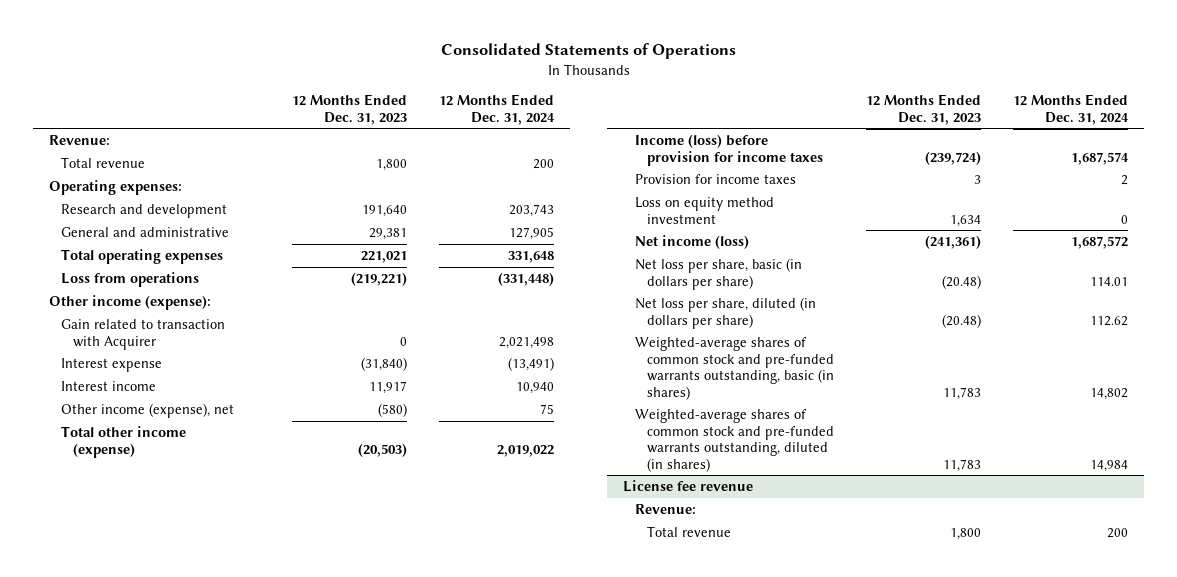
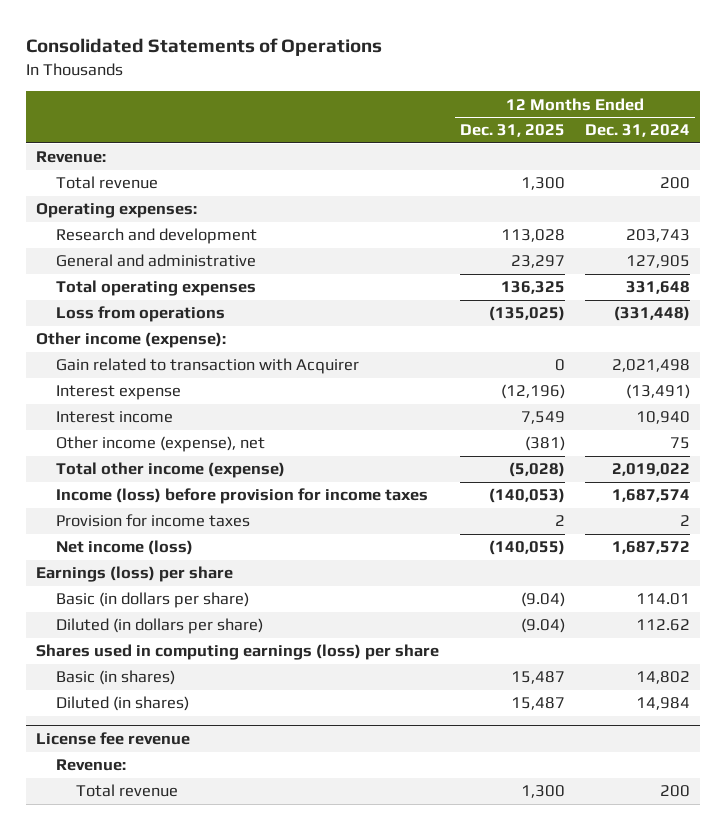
- | 12 Months Ended Dec. 31, 2023 | 12 Months Ended Dec. 31, 2024
+ | 12 Months Ended Dec. 31, 2025 | 12 Months Ended Dec. 31, 2024
- Loss on equity method investment | 1,634 | 0
- Net loss per share, basic (in dollars per share) | (20.48) | 114.01
- Net loss per share, diluted (in dollars per share) | (20.48) | 112.62
- Weighted-average shares of common stock and pre-funded warrants outstanding, basic (in shares) | 11,783 | 14,802
- Weighted-average shares of common stock and pre-funded warrants outstanding, diluted (in shares) | 11,783 | 14,984
+ Earnings (loss) per share
+ Basic (in dollars per share) | (9.04) | 114.01
+ Diluted (in dollars per share) | (9.04) | 112.62
+ Shares used in computing earnings (loss) per share
+ Basic (in shares) | 15,487 | 14,802
+ Diluted (in shares) | 15,487 | 14,984

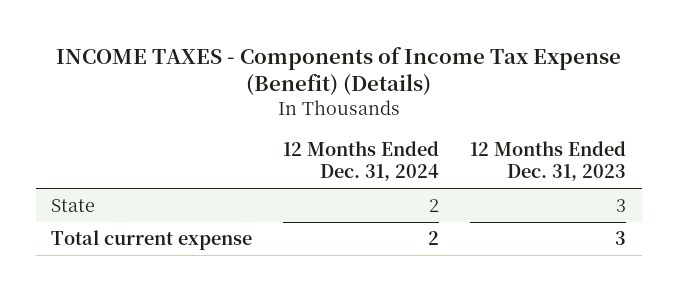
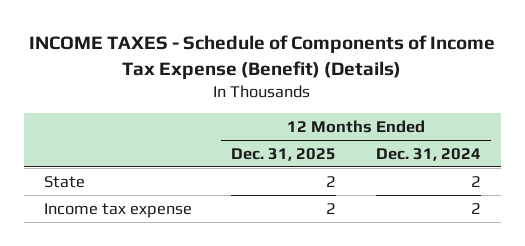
- INCOME TAXES - Components of Income Tax Expense (Benefit) (Details)
+ INCOME TAXES - Schedule of Components of Income Tax Expense (Benefit) (Details)
- | 12 Months Ended Dec. 31, 2024 | 12 Months Ended Dec. 31, 2023
+ | 12 Months Ended Dec. 31, 2025 | 12 Months Ended Dec. 31, 2024
- Total current expense | 2 | 3
+ Income tax expense | 2 | 2

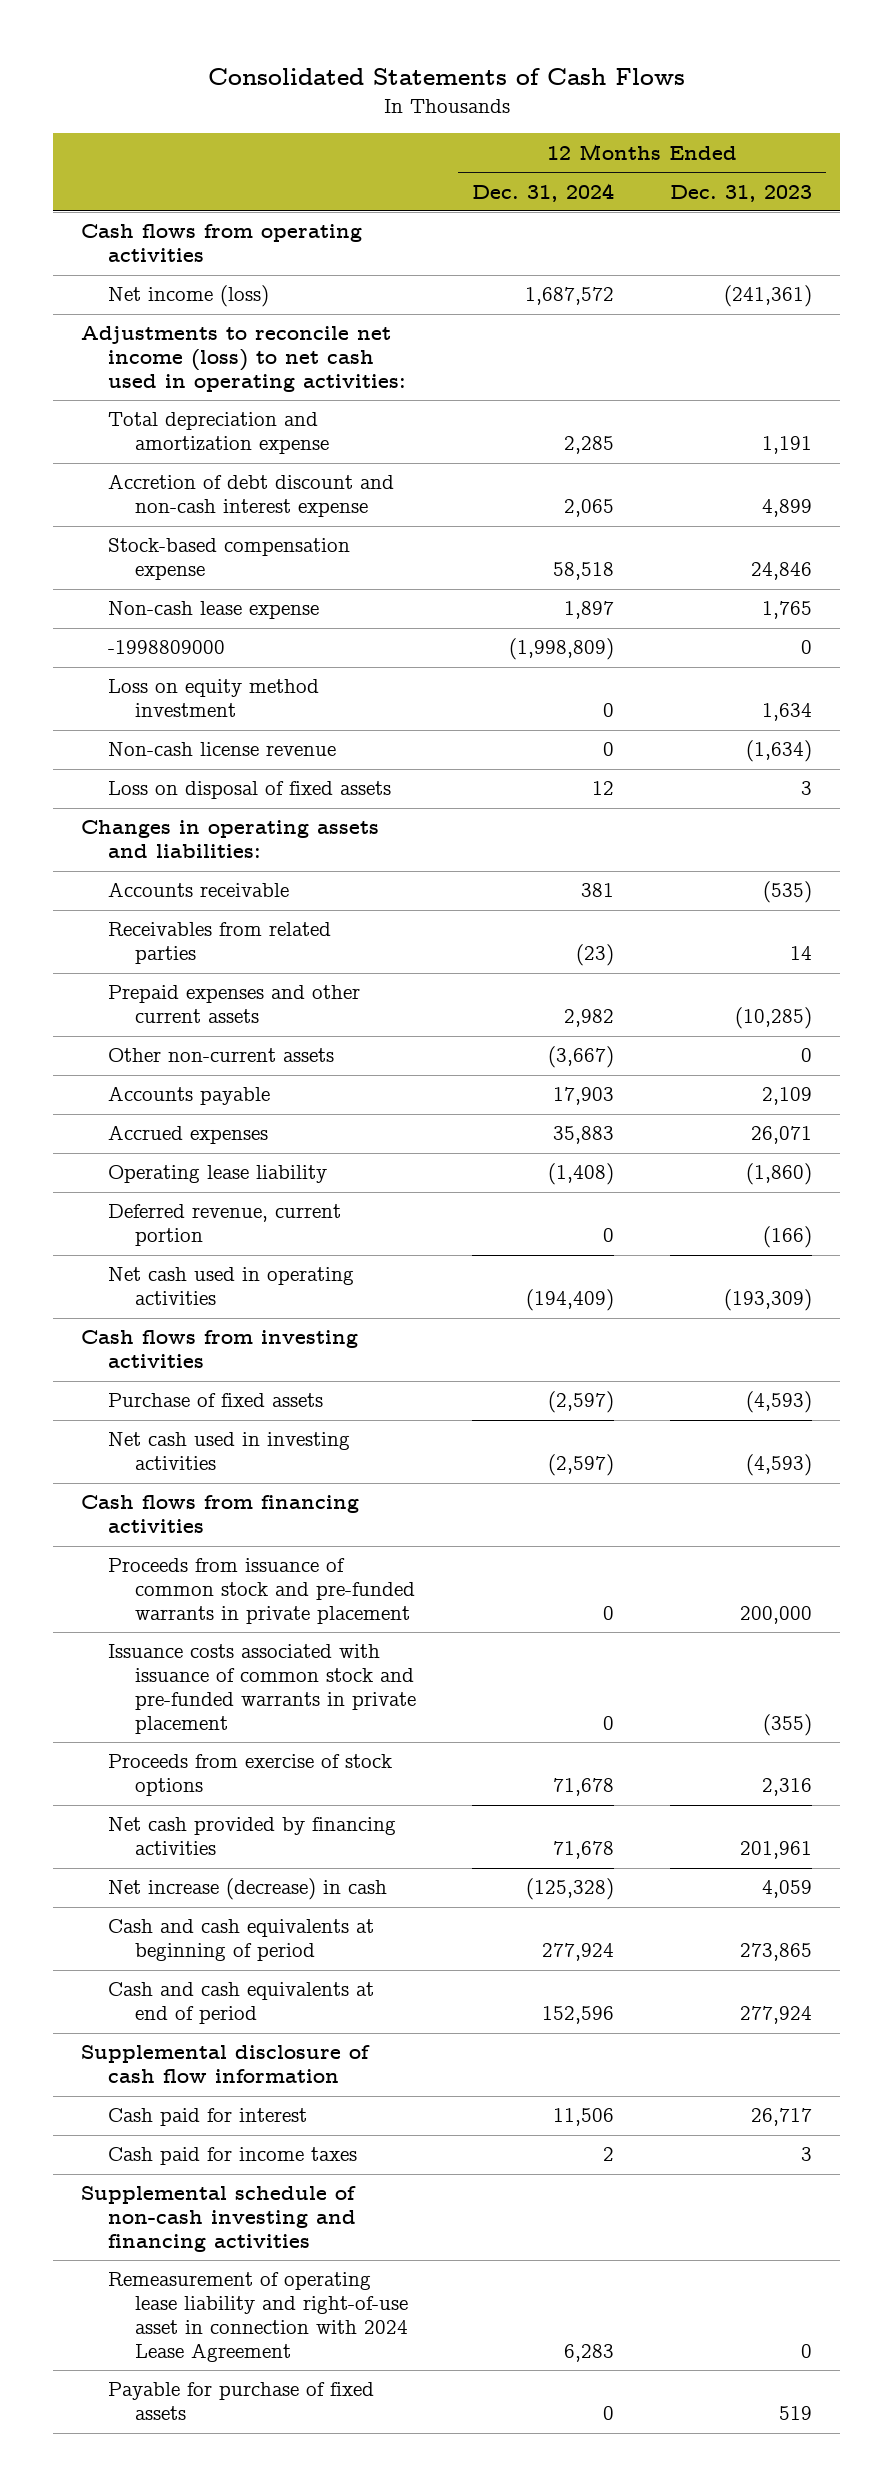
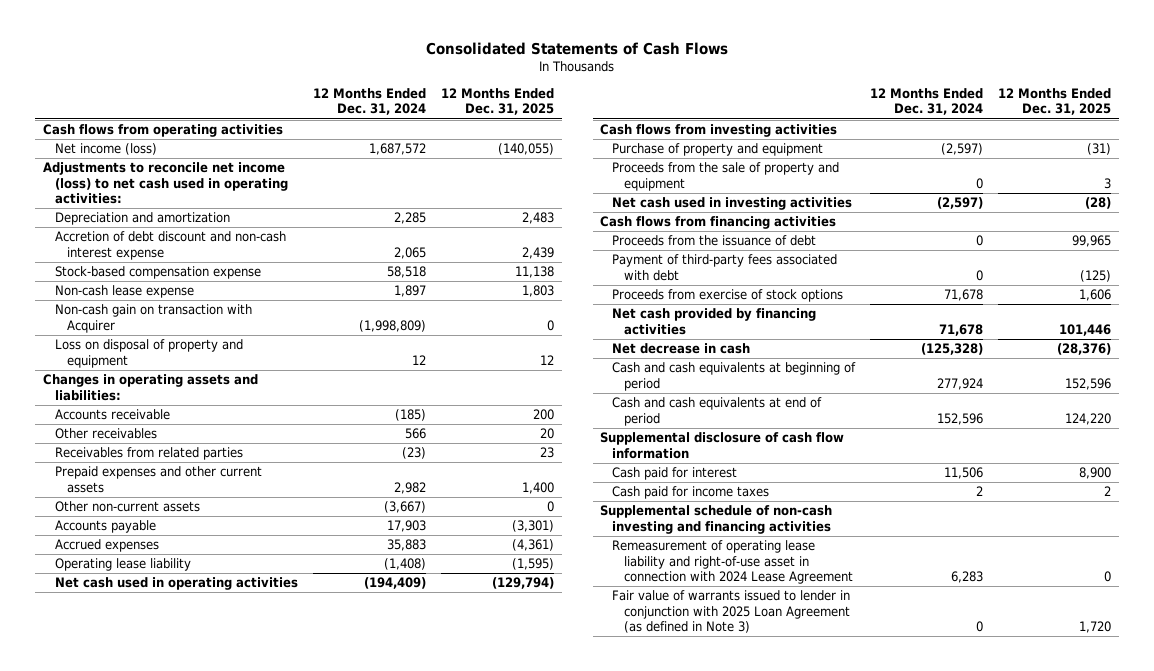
- | 12 Months Ended Dec. 31, 2024 | 12 Months Ended Dec. 31, 2023
+ | 12 Months Ended Dec. 31, 2024 | 12 Months Ended Dec. 31, 2025
- Total depreciation and amortization expense | 2,285 | 1,191
+ Depreciation and amortization | 2,285 | 2,483
- -1998809000 | (1,998,809) | 0
- Loss on equity method investment | 0 | 1,634
- Non-cash license revenue | 0 | (1,634)
- Loss on disposal of fixed assets | 12 | 3
+ Non-cash gain on transaction with Acquirer | (1,998,809) | 0
+ Loss on disposal of property and equipment | 12 | 12
- Accounts receivable | 381 | (535)
+ Accounts receivable | (185) | 200
+ Other receivables | 566 | 20
- Deferred revenue, current portion | 0 | (166)
- Purchase of fixed assets | (2,597) | (4,593)
+ Purchase of property and equipment | (2,597) | (31)
+ Proceeds from the sale of property and equipment | 0 | 3
- Proceeds from issuance of common stock and pre-funded warrants in private placement | 0 | 200,000
- Issuance costs associated with issuance of common stock and pre-funded warrants in private placement | 0 | (355)
+ Proceeds from the issuance of debt | 0 | 99,965
+ Payment of third-party fees associated with debt | 0 | (125)
- Net increase (decrease) in cash | (125,328) | 4,059
+ Net decrease in cash | (125,328) | (28,376)
- Payable for purchase of fixed assets | 0 | 519
+ Fair value of warrants issued to lender in conjunction with 2025 Loan Agreement (as defined in Note 3) | 0 | 1,720

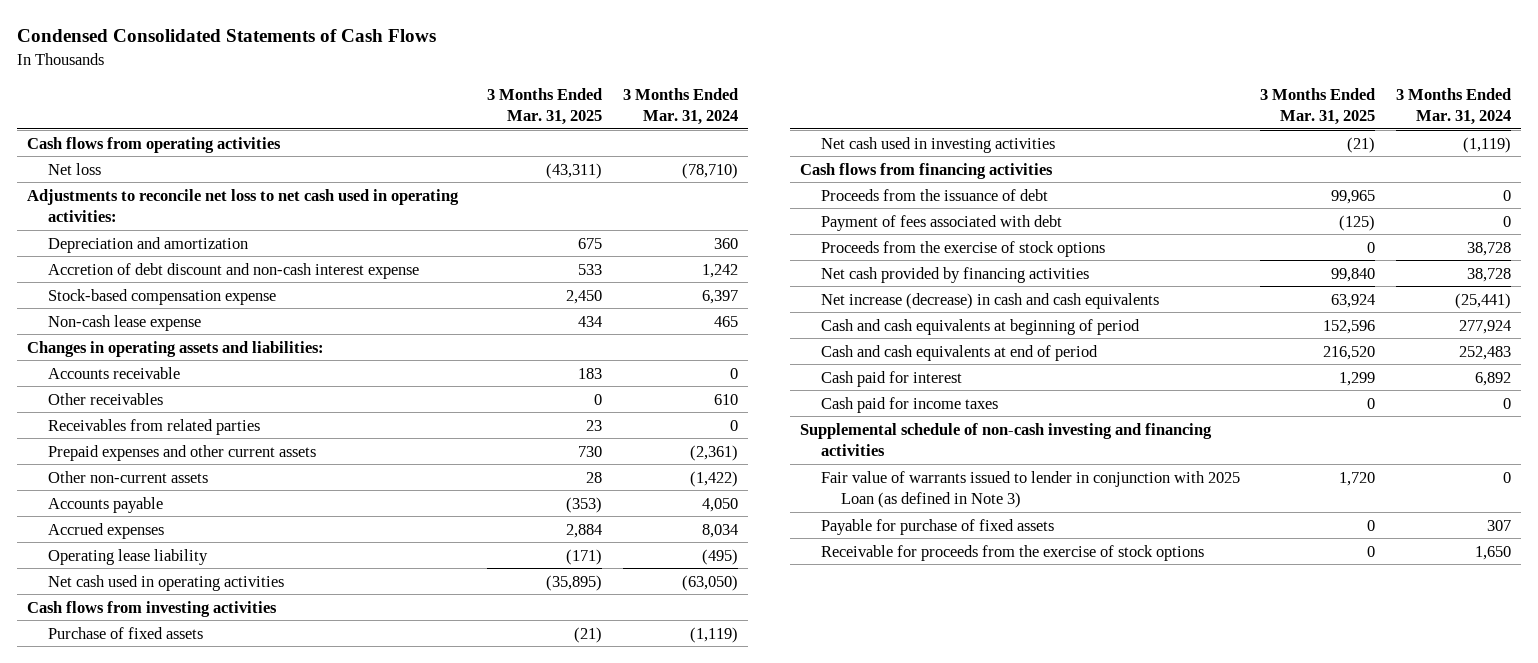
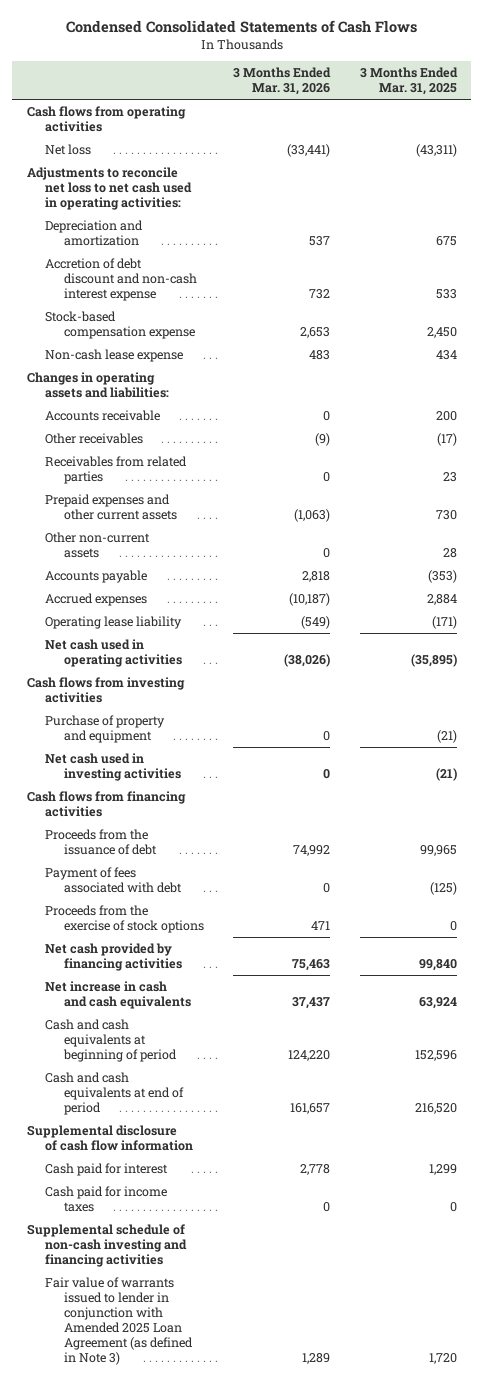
- | 3 Months Ended Mar. 31, 2025 | 3 Months Ended Mar. 31, 2024
+ | 3 Months Ended Mar. 31, 2026 | 3 Months Ended Mar. 31, 2025
- Accounts receivable | 183 | 0
- Other receivables | 0 | 610
+ Accounts receivable | 0 | 200
+ Other receivables | (9) | (17)
- Purchase of fixed assets | (21) | (1,119)
+ Purchase of property and equipment | 0 | (21)
- Net increase (decrease) in cash and cash equivalents | 63,924 | (25,441)
+ Net increase in cash and cash equivalents | 37,437 | 63,924
+ Supplemental disclosure of cash flow information
- Fair value of warrants issued to lender in conjunction with 2025 Loan (as defined in Note 3) | 1,720 | 0
- Payable for purchase of fixed assets | 0 | 307
- Receivable for proceeds from the exercise of stock options | 0 | 1,650
+ Fair value of warrants issued to lender in conjunction with Amended 2025 Loan Agreement (as defined in Note 3) | 1,289 | 1,720

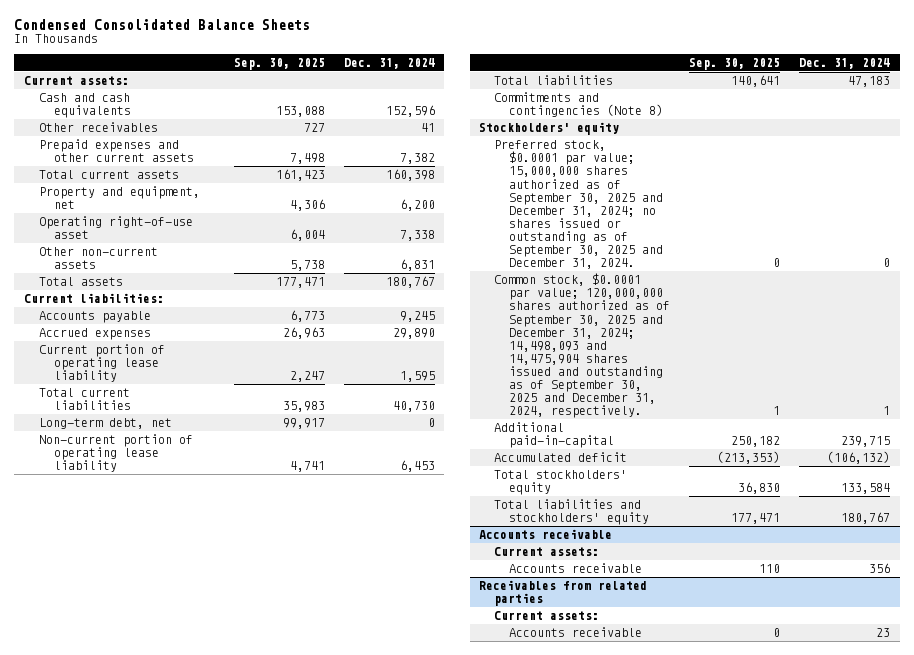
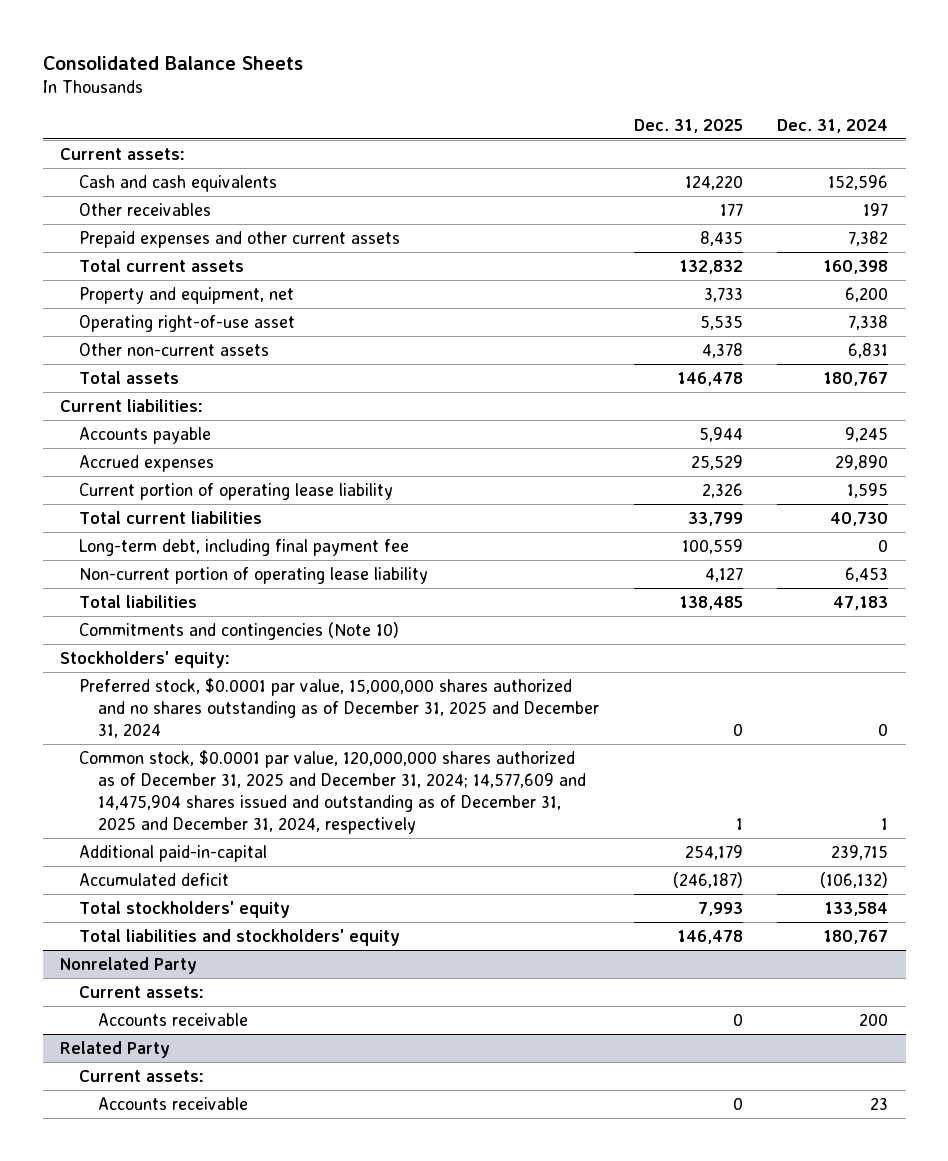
- Condensed Consolidated Balance Sheets
+ Consolidated Balance Sheets
- | Sep. 30, 2025 | Dec. 31, 2024
+ | Dec. 31, 2025 | Dec. 31, 2024
- Other receivables | 727 | 41
+ Other receivables | 177 | 197
- Long-term debt, net | 99,917 | 0
+ Long-term debt, including final payment fee | 100,559 | 0
- Commitments and contingencies (Note 8)
- Stockholders' equity
- Preferred stock, $0.0001 par value; 15,000,000 shares authorized as of September 30, 2025 and December 31, 2024; no shares issued or outstanding as of September 30, 2025 and December 31, 2024. | 0 | 0
- Common stock, $0.0001 par value; 120,000,000 shares authorized as of September 30, 2025 and December 31, 2024; 14,498,093 and 14,475,904 shares issued and outstanding as of September 30, 2025 and December 31, 2024, respectively. | 1 | 1
+ Commitments and contingencies (Note 10)
+ Stockholders' equity:
+ Preferred stock, $0.0001 par value, 15,000,000 shares authorized and no shares outstanding as of December 31, 2025 and December 31, 2024 | 0 | 0
+ Common stock, $0.0001 par value, 120,000,000 shares authorized as of December 31, 2025 and December 31, 2024; 14,577,609 and 14,475,904 shares issued and outstanding as of December 31, 2025 and December 31, 2024, respectively | 1 | 1
- Accounts receivable
+ Nonrelated Party
- Accounts receivable | 110 | 356
- Receivables from related parties
+ Accounts receivable | 0 | 200
+ Related Party

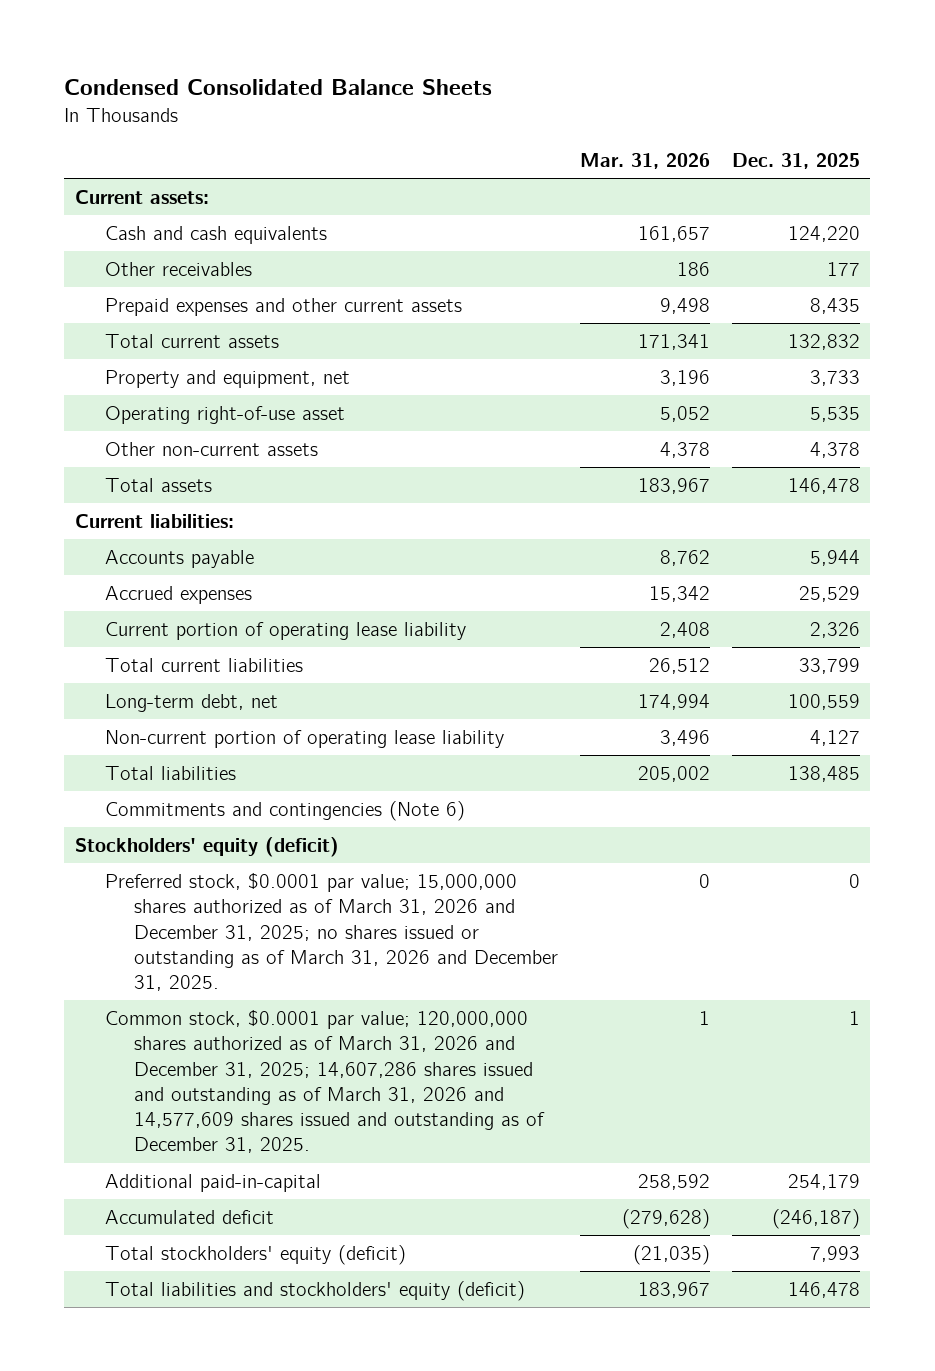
- Consolidated Balance Sheets
+ Condensed Consolidated Balance Sheets
- | Dec. 31, 2025 | Dec. 31, 2024
+ | Mar. 31, 2026 | Dec. 31, 2025
- Long-term debt, including final payment fee | 100,559 | 0
+ Long-term debt, net | 174,994 | 100,559
- Commitments and contingencies (Note 10)
- Stockholders' equity:
- Preferred stock, $0.0001 par value, 15,000,000 shares authorized and no shares outstanding as of December 31, 2025 and December 31, 2024 | 0 | 0
- Common stock, $0.0001 par value, 120,000,000 shares authorized as of December 31, 2025 and December 31, 2024; 14,577,609 and 14,475,904 shares issued and outstanding as of December 31, 2025 and December 31, 2024, respectively | 1 | 1
+ Commitments and contingencies (Note 6)
+ Stockholders' equity (deficit)
+ Preferred stock, $0.0001 par value; 15,000,000 shares authorized as of March 31, 2026 and December 31, 2025; no shares issued or outstanding as of March 31, 2026 and December 31, 2025. | 0 | 0
+ Common stock, $0.0001 par value; 120,000,000 shares authorized as of March 31, 2026 and December 31, 2025; 14,607,286 shares issued and outstanding as of March 31, 2026 and 14,577,609 shares issued and outstanding as of December 31, 2025. | 1 | 1
- Total stockholders' equity | 7,993 | 133,584
- Total liabilities and stockholders' equity | 146,478 | 180,767
- Nonrelated Party
- Current assets:
- Accounts receivable | 0 | 200
- Related Party
- Current assets:
- Accounts receivable | 0 | 23
+ Total stockholders' equity (deficit) | (21,035) | 7,993
+ Total liabilities and stockholders' equity (deficit) | 183,967 | 146,478

